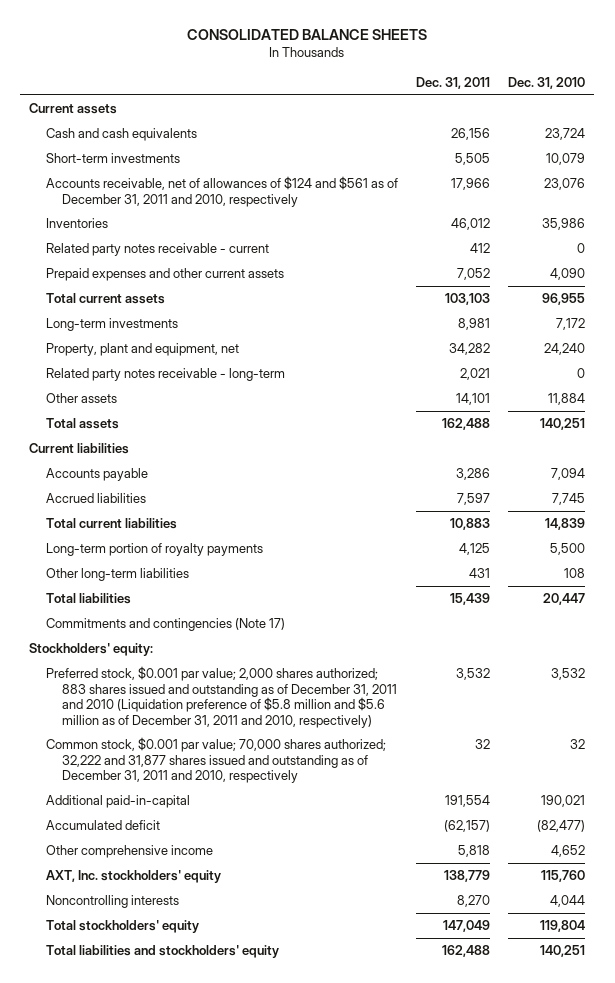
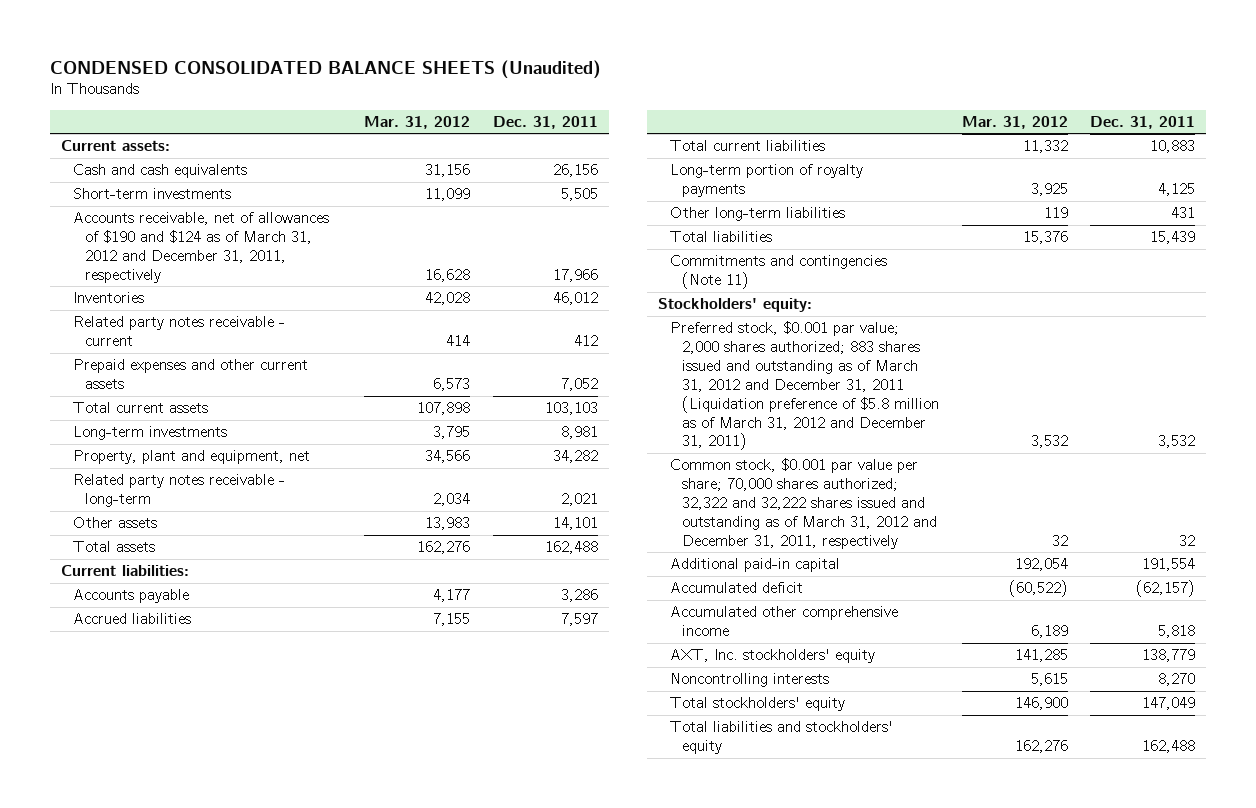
- CONSOLIDATED BALANCE SHEETS
+ CONDENSED CONSOLIDATED BALANCE SHEETS (Unaudited)
- | Dec. 31, 2011 | Dec. 31, 2010
+ | Mar. 31, 2012 | Dec. 31, 2011
- Current assets
+ Current assets:
- Accounts receivable, net of allowances of $124 and $561 as of December 31, 2011 and 2010, respectively | 17,966 | 23,076
+ Accounts receivable, net of allowances of $190 and $124 as of March 31, 2012 and December 31, 2011, respectively | 16,628 | 17,966
- Current liabilities
+ Current liabilities:
- Commitments and contingencies (Note 17)
+ Commitments and contingencies (Note 11)
- Preferred stock, $0.001 par value; 2,000 shares authorized; 883 shares issued and outstanding as of December 31, 2011 and 2010 (Liquidation preference of $5.8 million and $5.6 million as of December 31, 2011 and 2010, respectively) | 3,532 | 3,532
- Common stock, $0.001 par value; 70,000 shares authorized; 32,222 and 31,877 shares issued and outstanding as of December 31, 2011 and 2010, respectively | 32 | 32
- Additional paid-in-capital | 191,554 | 190,021
+ Preferred stock, $0.001 par value; 2,000 shares authorized; 883 shares issued and outstanding as of March 31, 2012 and December 31, 2011 (Liquidation preference of $5.8 million as of March 31, 2012 and December 31, 2011) | 3,532 | 3,532
+ Common stock, $0.001 par value per share; 70,000 shares authorized; 32,322 and 32,222 shares issued and outstanding as of March 31, 2012 and December 31, 2011, respectively | 32 | 32
+ Additional paid-in capital | 192,054 | 191,554
- Other comprehensive income | 5,818 | 4,652
+ Accumulated other comprehensive income | 6,189 | 5,818

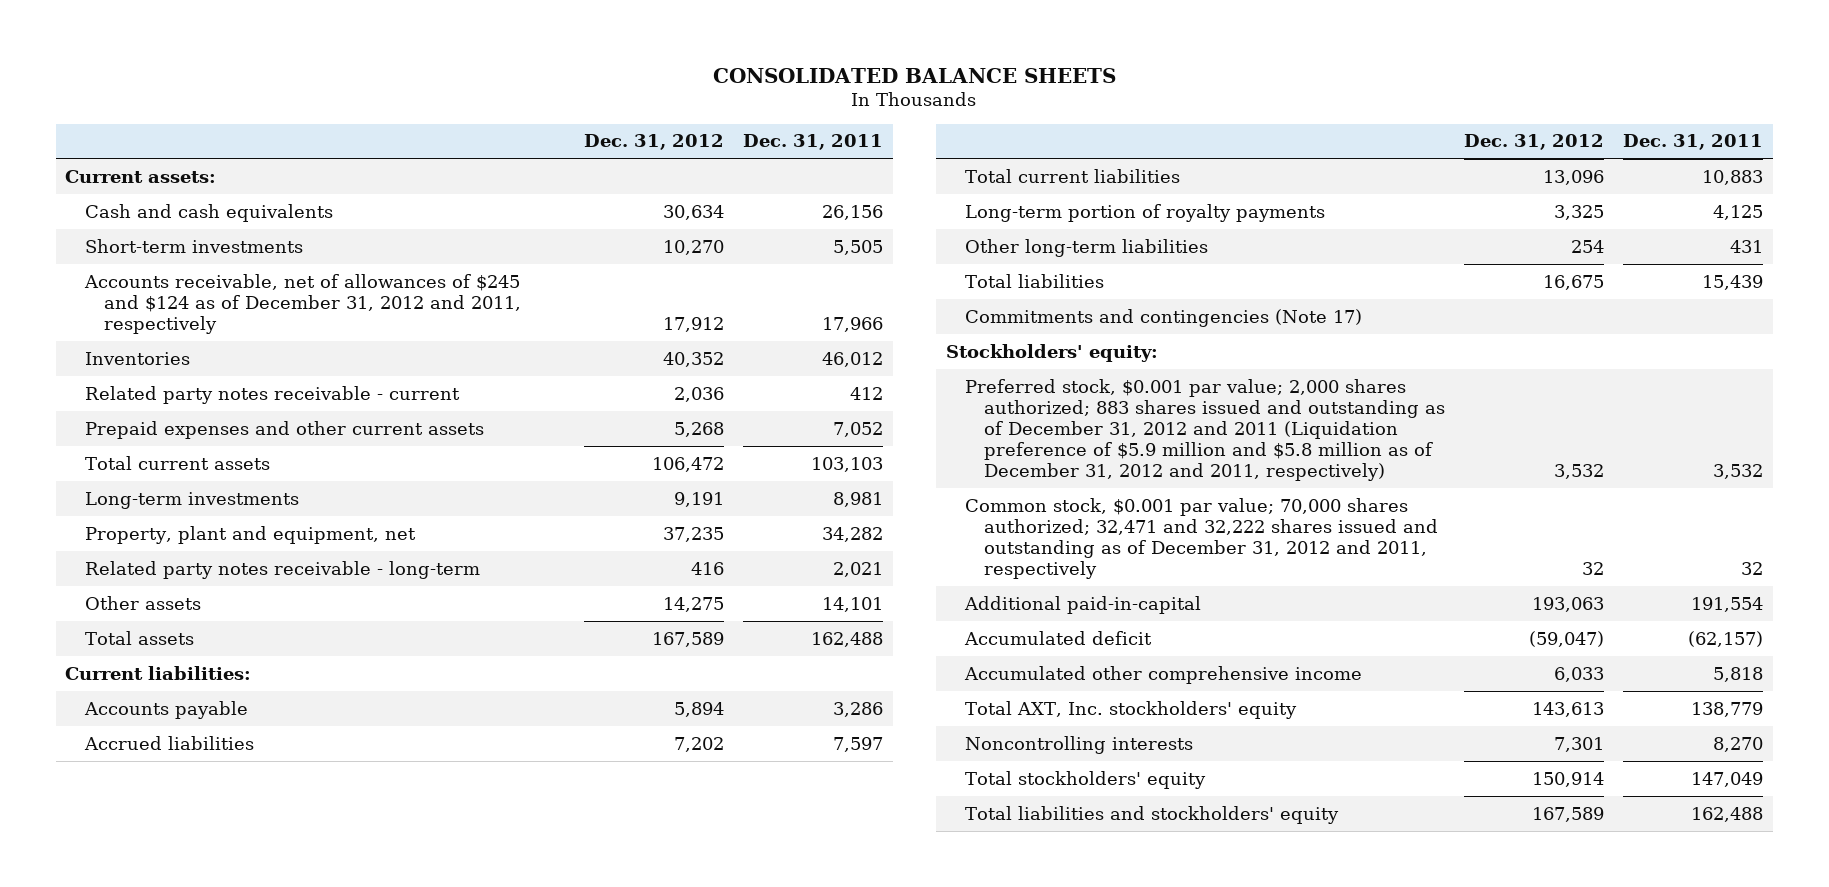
- CONDENSED CONSOLIDATED BALANCE SHEETS (Unaudited)
+ CONSOLIDATED BALANCE SHEETS
- | Mar. 31, 2012 | Dec. 31, 2011
+ | Dec. 31, 2012 | Dec. 31, 2011
- Accounts receivable, net of allowances of $190 and $124 as of March 31, 2012 and December 31, 2011, respectively | 16,628 | 17,966
+ Accounts receivable, net of allowances of $245 and $124 as of December 31, 2012 and 2011, respectively | 17,912 | 17,966
- Commitments and contingencies (Note 11)
+ Commitments and contingencies (Note 17)
- Preferred stock, $0.001 par value; 2,000 shares authorized; 883 shares issued and outstanding as of March 31, 2012 and December 31, 2011 (Liquidation preference of $5.8 million as of March 31, 2012 and December 31, 2011) | 3,532 | 3,532
- Common stock, $0.001 par value per share; 70,000 shares authorized; 32,322 and 32,222 shares issued and outstanding as of March 31, 2012 and December 31, 2011, respectively | 32 | 32
- Additional paid-in capital | 192,054 | 191,554
+ Preferred stock, $0.001 par value; 2,000 shares authorized; 883 shares issued and outstanding as of December 31, 2012 and 2011 (Liquidation preference of $5.9 million and $5.8 million as of December 31, 2012 and 2011, respectively) | 3,532 | 3,532
+ Common stock, $0.001 par value; 70,000 shares authorized; 32,471 and 32,222 shares issued and outstanding as of December 31, 2012 and 2011, respectively | 32 | 32
+ Additional paid-in-capital | 193,063 | 191,554
- AXT, Inc. stockholders' equity | 141,285 | 138,779
+ Total AXT, Inc. stockholders' equity | 143,613 | 138,779

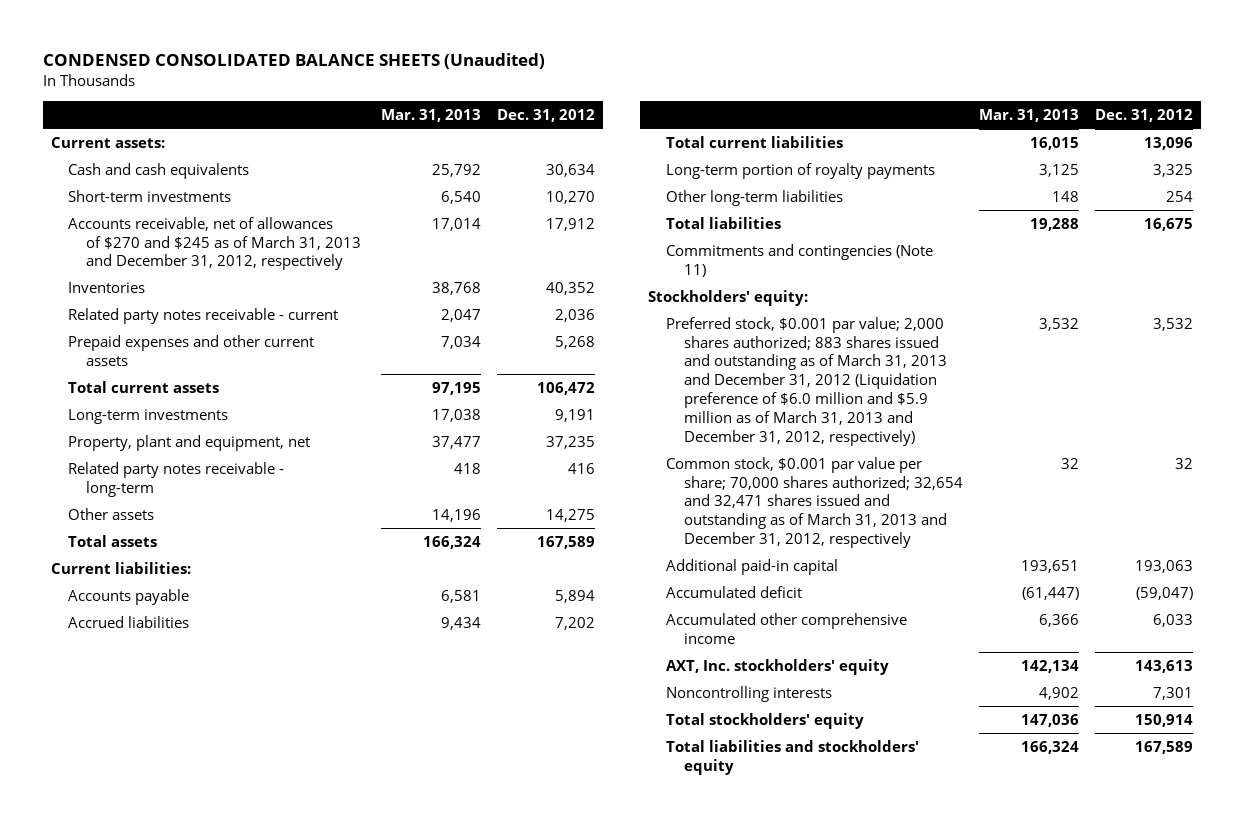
- CONSOLIDATED BALANCE SHEETS
+ CONDENSED CONSOLIDATED BALANCE SHEETS (Unaudited)
- | Dec. 31, 2012 | Dec. 31, 2011
+ | Mar. 31, 2013 | Dec. 31, 2012
- Accounts receivable, net of allowances of $245 and $124 as of December 31, 2012 and 2011, respectively | 17,912 | 17,966
+ Accounts receivable, net of allowances of $270 and $245 as of March 31, 2013 and December 31, 2012, respectively | 17,014 | 17,912
- Commitments and contingencies (Note 17)
+ Commitments and contingencies (Note 11)
- Preferred stock, $0.001 par value; 2,000 shares authorized; 883 shares issued and outstanding as of December 31, 2012 and 2011 (Liquidation preference of $5.9 million and $5.8 million as of December 31, 2012 and 2011, respectively) | 3,532 | 3,532
- Common stock, $0.001 par value; 70,000 shares authorized; 32,471 and 32,222 shares issued and outstanding as of December 31, 2012 and 2011, respectively | 32 | 32
- Additional paid-in-capital | 193,063 | 191,554
+ Preferred stock, $0.001 par value; 2,000 shares authorized; 883 shares issued and outstanding as of March 31, 2013 and December 31, 2012 (Liquidation preference of $6.0 million and $5.9 million as of March 31, 2013 and December 31, 2012, respectively) | 3,532 | 3,532
+ Common stock, $0.001 par value per share; 70,000 shares authorized; 32,654 and 32,471 shares issued and outstanding as of March 31, 2013 and December 31, 2012, respectively | 32 | 32
+ Additional paid-in capital | 193,651 | 193,063
- Total AXT, Inc. stockholders' equity | 143,613 | 138,779
+ AXT, Inc. stockholders' equity | 142,134 | 143,613

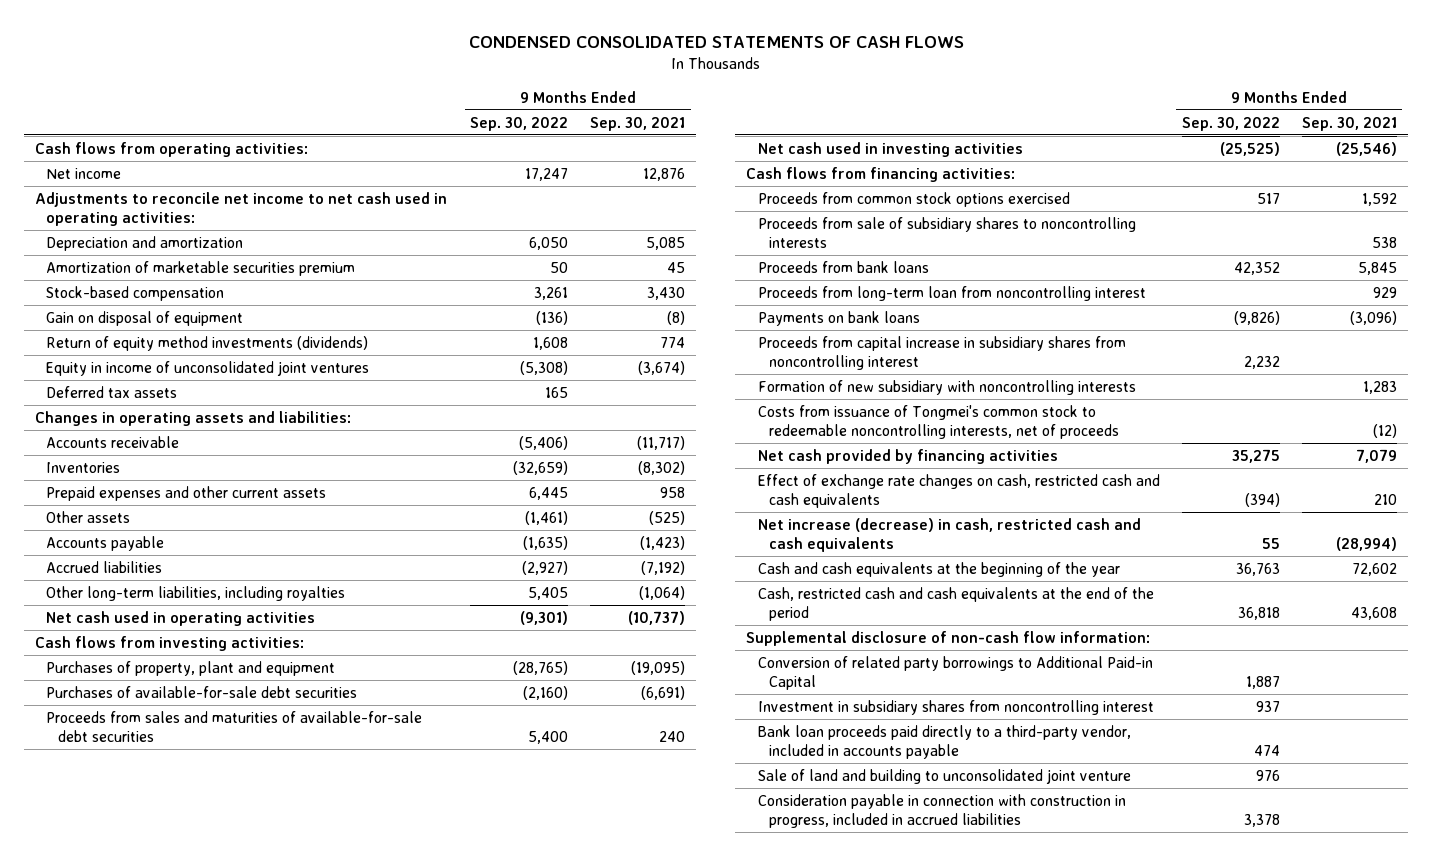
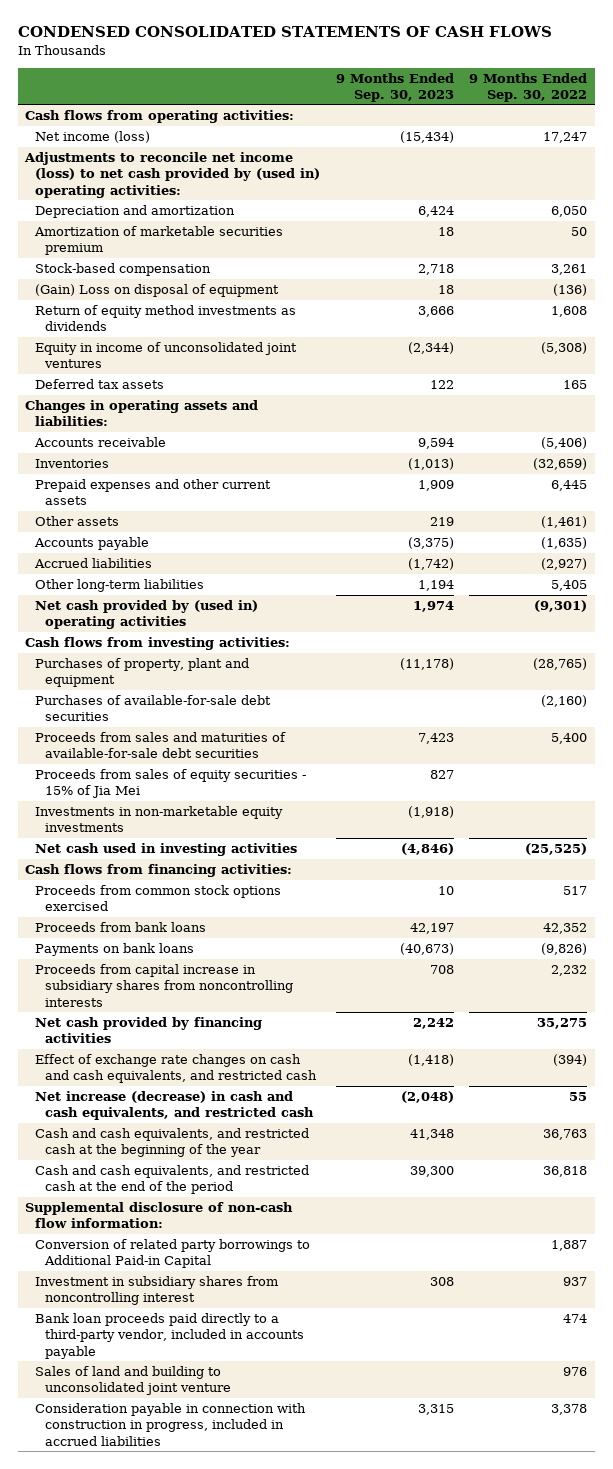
- | 9 Months Ended Sep. 30, 2022 | 9 Months Ended Sep. 30, 2021
+ | 9 Months Ended Sep. 30, 2023 | 9 Months Ended Sep. 30, 2022
- Net income | 17,247 | 12,876
- Adjustments to reconcile net income to net cash used in operating activities:
+ Net income (loss) | (15,434) | 17,247
+ Adjustments to reconcile net income (loss) to net cash provided by (used in) operating activities:
- Gain on disposal of equipment | (136) | (8)
- Return of equity method investments (dividends) | 1,608 | 774
+ (Gain) Loss on disposal of equipment | 18 | (136)
+ Return of equity method investments as dividends | 3,666 | 1,608
- Other long-term liabilities, including royalties | 5,405 | (1,064)
- Net cash used in operating activities | (9,301) | (10,737)
+ Other long-term liabilities | 1,194 | 5,405
+ Net cash provided by (used in) operating activities | 1,974 | (9,301)
+ Proceeds from sales of equity securities - 15% of Jia Mei | 827 |
+ Investments in non-marketable equity investments | (1,918) |
- Proceeds from sale of subsidiary shares to noncontrolling interests | | 538
- Proceeds from long-term loan from noncontrolling interest | | 929
- Proceeds from capital increase in subsidiary shares from noncontrolling interest | 2,232 |
- Formation of new subsidiary with noncontrolling interests | | 1,283
- Costs from issuance of Tongmei's common stock to redeemable noncontrolling interests, net of proceeds | | (12)
+ Proceeds from capital increase in subsidiary shares from noncontrolling interests | 708 | 2,232
- Effect of exchange rate changes on cash, restricted cash and cash equivalents | (394) | 210
- Net increase (decrease) in cash, restricted cash and cash equivalents | 55 | (28,994)
- Cash and cash equivalents at the beginning of the year | 36,763 | 72,602
- Cash, restricted cash and cash equivalents at the end of the period | 36,818 | 43,608
+ Effect of exchange rate changes on cash and cash equivalents, and restricted cash | (1,418) | (394)
+ Net increase (decrease) in cash and cash equivalents, and restricted cash | (2,048) | 55
+ Cash and cash equivalents, and restricted cash at the beginning of the year | 41,348 | 36,763
+ Cash and cash equivalents, and restricted cash at the end of the period | 39,300 | 36,818
- Sale of land and building to unconsolidated joint venture | 976 |
+ Sales of land and building to unconsolidated joint venture | | 976

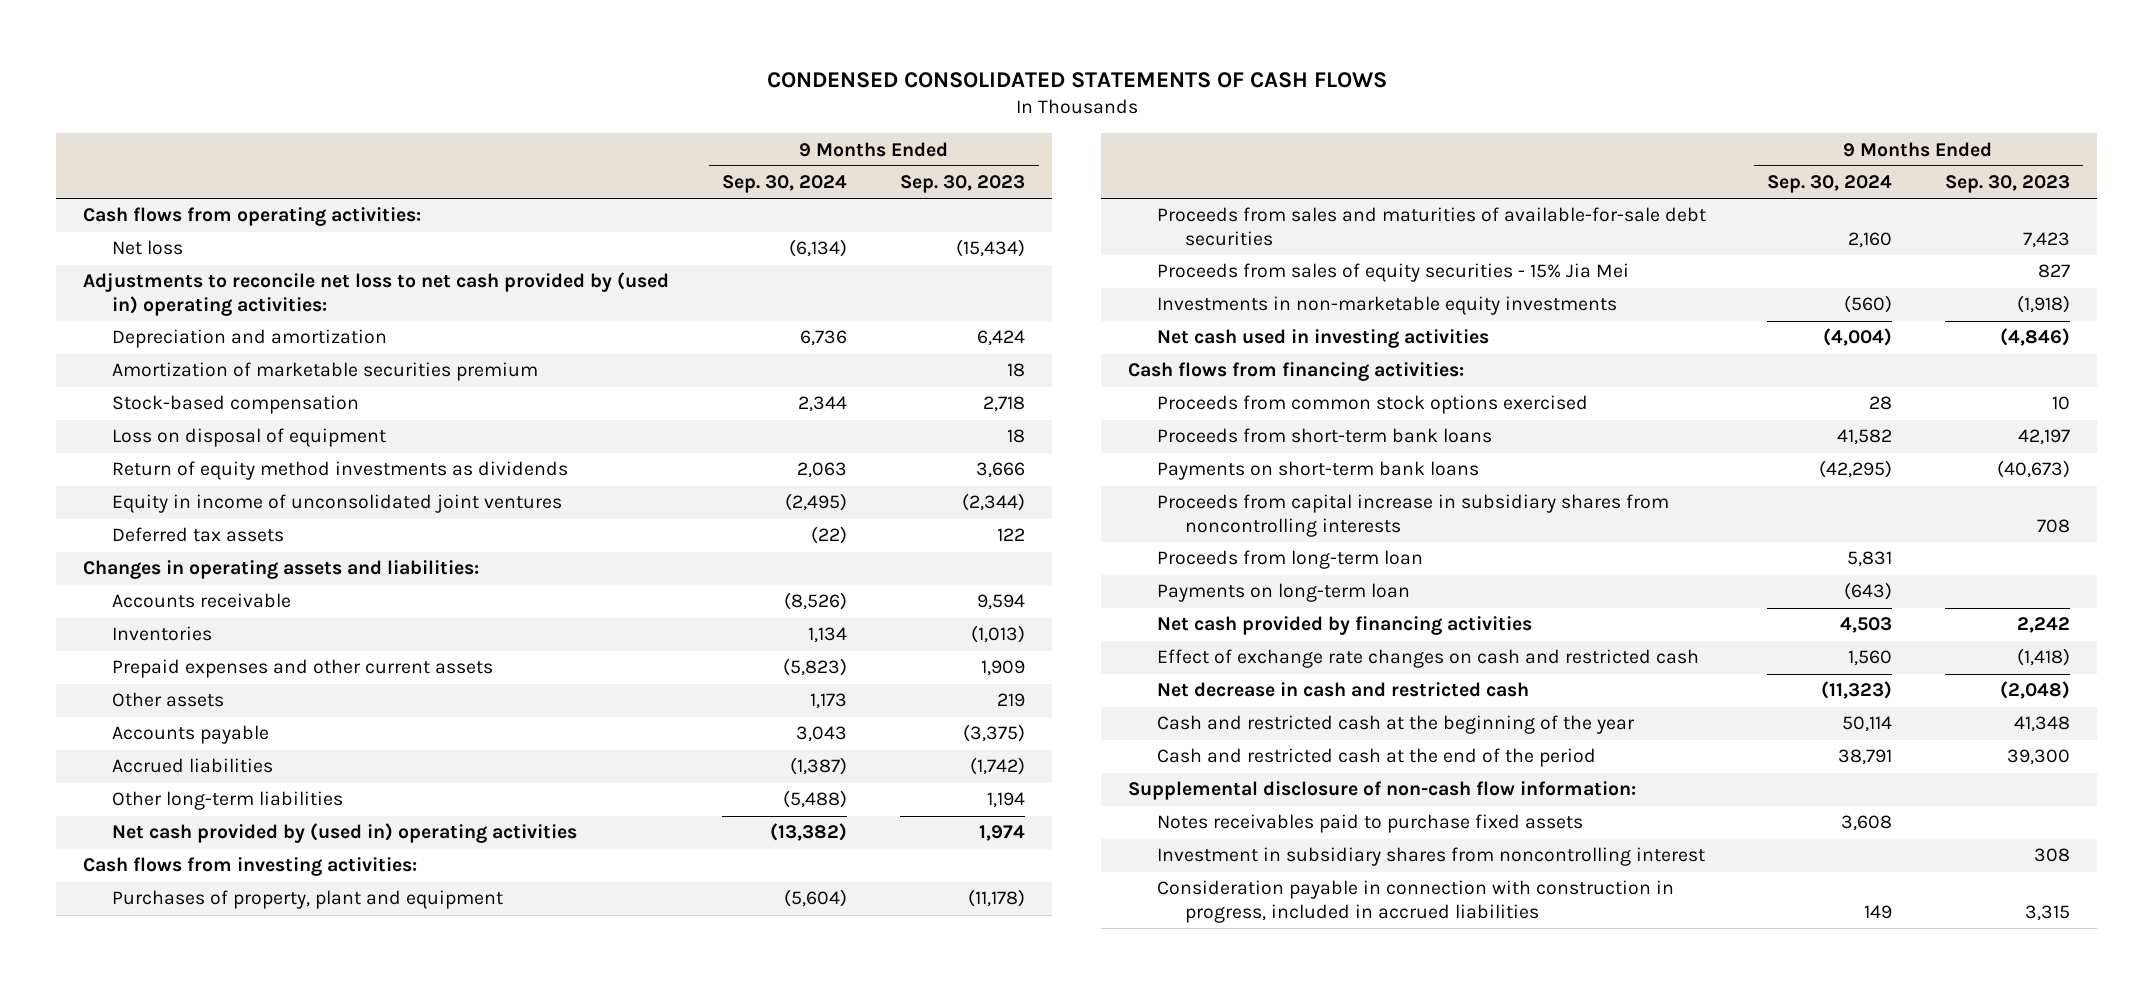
- | 9 Months Ended Sep. 30, 2023 | 9 Months Ended Sep. 30, 2022
+ | 9 Months Ended Sep. 30, 2024 | 9 Months Ended Sep. 30, 2023
- Net income (loss) | (15,434) | 17,247
- Adjustments to reconcile net income (loss) to net cash provided by (used in) operating activities:
+ Net loss | (6,134) | (15,434)
+ Adjustments to reconcile net loss to net cash provided by (used in) operating activities:
- (Gain) Loss on disposal of equipment | 18 | (136)
+ Loss on disposal of equipment | | 18
- Purchases of available-for-sale debt securities | | (2,160)
- Proceeds from sales of equity securities - 15% of Jia Mei | 827 |
+ Proceeds from sales of equity securities - 15% Jia Mei | | 827
- Proceeds from bank loans | 42,197 | 42,352
- Payments on bank loans | (40,673) | (9,826)
+ Proceeds from short-term bank loans | 41,582 | 42,197
+ Payments on short-term bank loans | (42,295) | (40,673)
+ Proceeds from long-term loan | 5,831 |
+ Payments on long-term loan | (643) |
- Effect of exchange rate changes on cash and cash equivalents, and restricted cash | (1,418) | (394)
- Net increase (decrease) in cash and cash equivalents, and restricted cash | (2,048) | 55
- Cash and cash equivalents, and restricted cash at the beginning of the year | 41,348 | 36,763
- Cash and cash equivalents, and restricted cash at the end of the period | 39,300 | 36,818
+ Effect of exchange rate changes on cash and restricted cash | 1,560 | (1,418)
+ Net decrease in cash and restricted cash | (11,323) | (2,048)
+ Cash and restricted cash at the beginning of the year | 50,114 | 41,348
+ Cash and restricted cash at the end of the period | 38,791 | 39,300
- Conversion of related party borrowings to Additional Paid-in Capital | | 1,887
+ Notes receivables paid to purchase fixed assets | 3,608 |
- Bank loan proceeds paid directly to a third-party vendor, included in accounts payable | | 474
- Sales of land and building to unconsolidated joint venture | | 976

